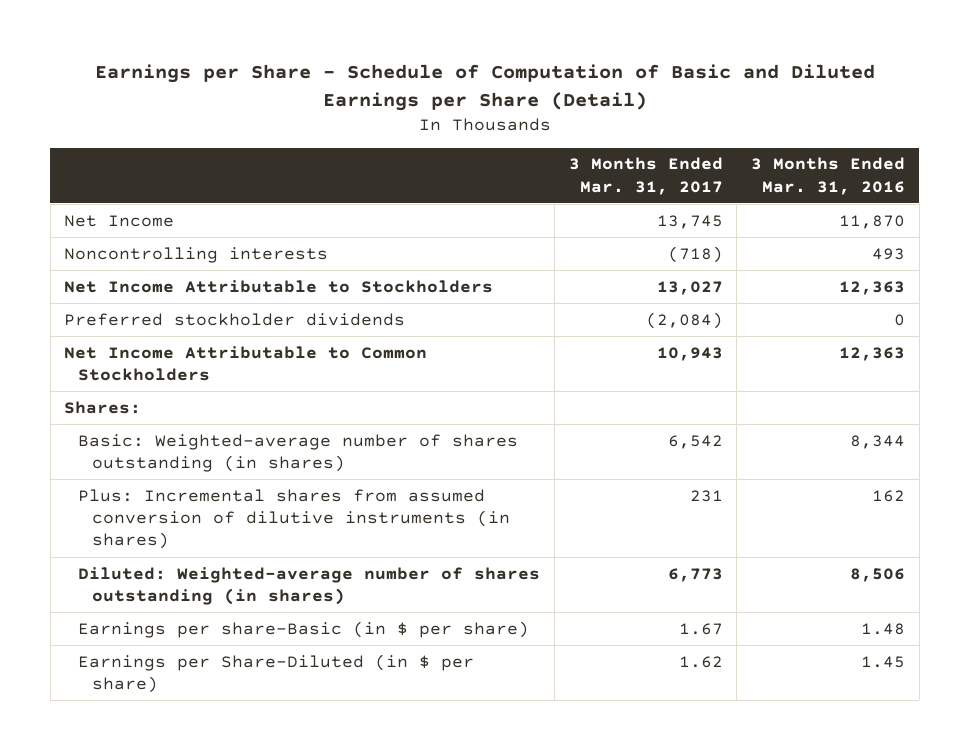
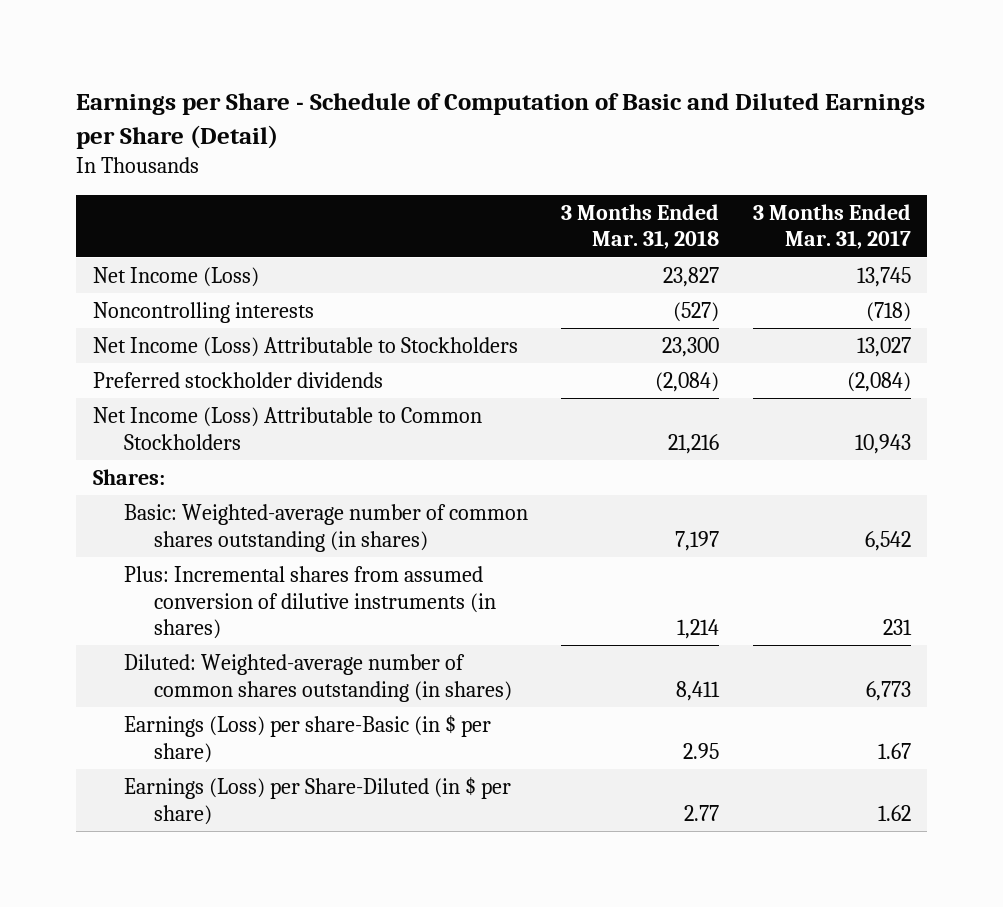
- | 3 Months Ended Mar. 31, 2017 | 3 Months Ended Mar. 31, 2016
+ | 3 Months Ended Mar. 31, 2018 | 3 Months Ended Mar. 31, 2017
- Net Income | 13,745 | 11,870
+ Net Income (Loss) | 23,827 | 13,745
- Net Income Attributable to Stockholders | 13,027 | 12,363
+ Net Income (Loss) Attributable to Stockholders | 23,300 | 13,027
- Net Income Attributable to Common Stockholders | 10,943 | 12,363
+ Net Income (Loss) Attributable to Common Stockholders | 21,216 | 10,943
- Basic: Weighted-average number of shares outstanding (in shares) | 6,542 | 8,344
+ Basic: Weighted-average number of common shares outstanding (in shares) | 7,197 | 6,542
- Diluted: Weighted-average number of shares outstanding (in shares) | 6,773 | 8,506
- Earnings per share-Basic (in $ per share) | 1.67 | 1.48
- Earnings per Share-Diluted (in $ per share) | 1.62 | 1.45
+ Diluted: Weighted-average number of common shares outstanding (in shares) | 8,411 | 6,773
+ Earnings (Loss) per share-Basic (in $ per share) | 2.95 | 1.67
+ Earnings (Loss) per Share-Diluted (in $ per share) | 2.77 | 1.62

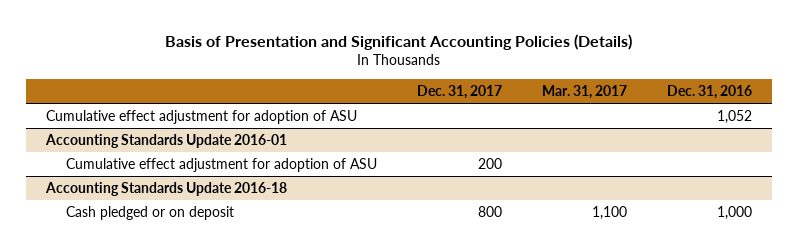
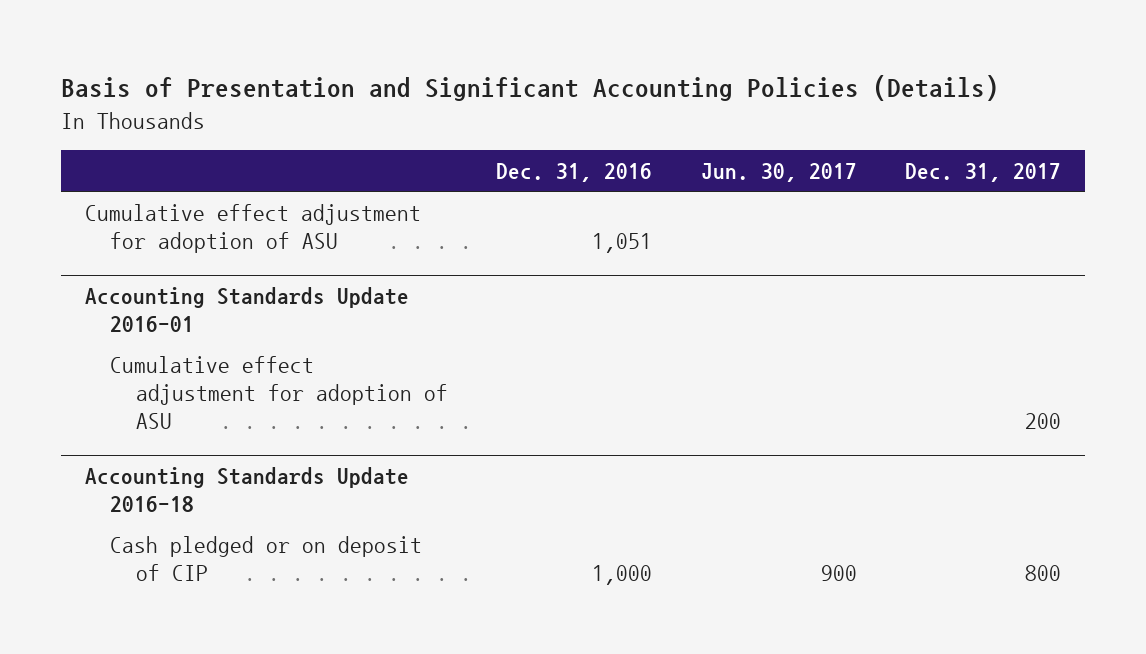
- | Dec. 31, 2017 | Mar. 31, 2017 | Dec. 31, 2016
+ | Dec. 31, 2016 | Jun. 30, 2017 | Dec. 31, 2017
- Cumulative effect adjustment for adoption of ASU | | | 1,052
+ Cumulative effect adjustment for adoption of ASU | 1,051 | |
@ Accounting Standards Update 2016-18
- Cash pledged or on deposit | 800 | 1,100 | 1,000
+ Cash pledged or on deposit of CIP | 1,000 | 900 | 800

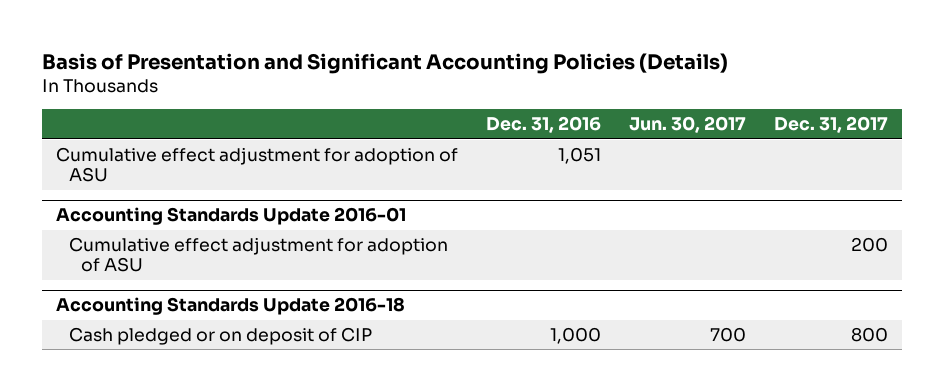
@ Accounting Standards Update 2016-18
- Cash pledged or on deposit of CIP | 1,000 | 900 | 800
+ Cash pledged or on deposit of CIP | 1,000 | 700 | 800

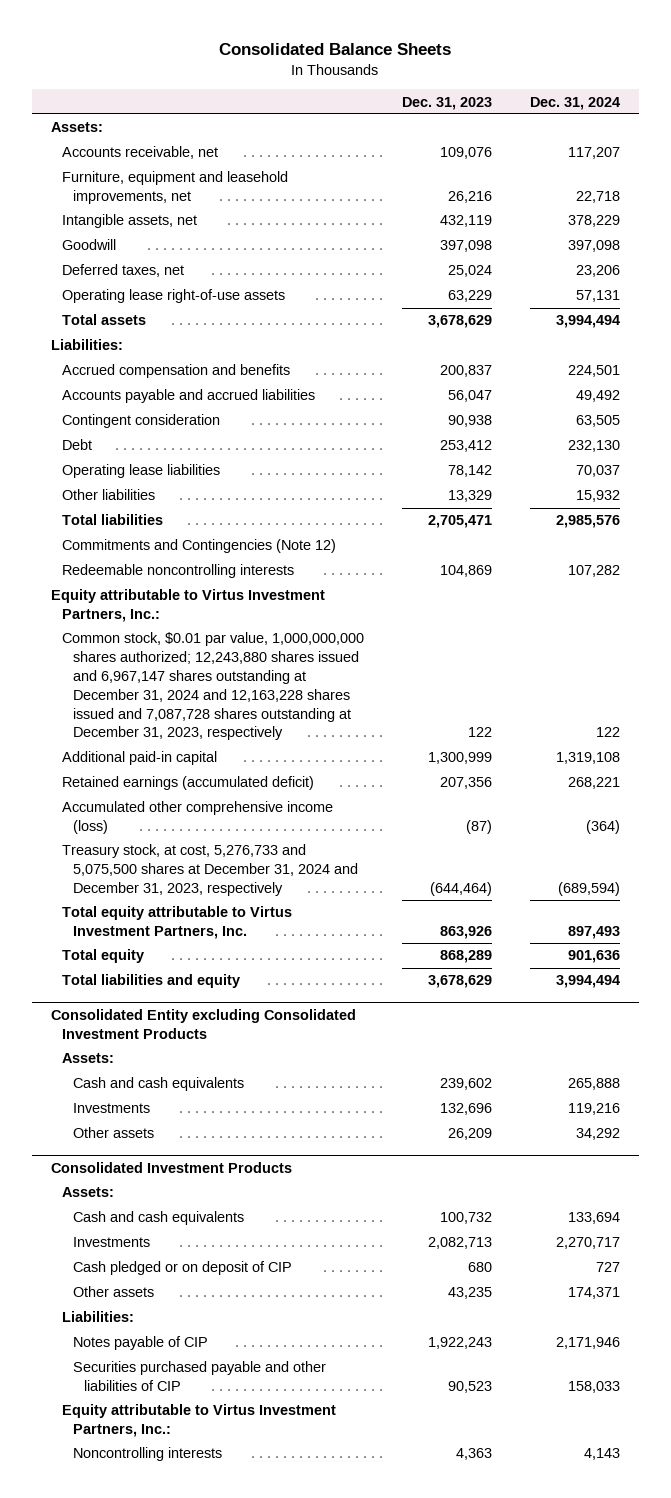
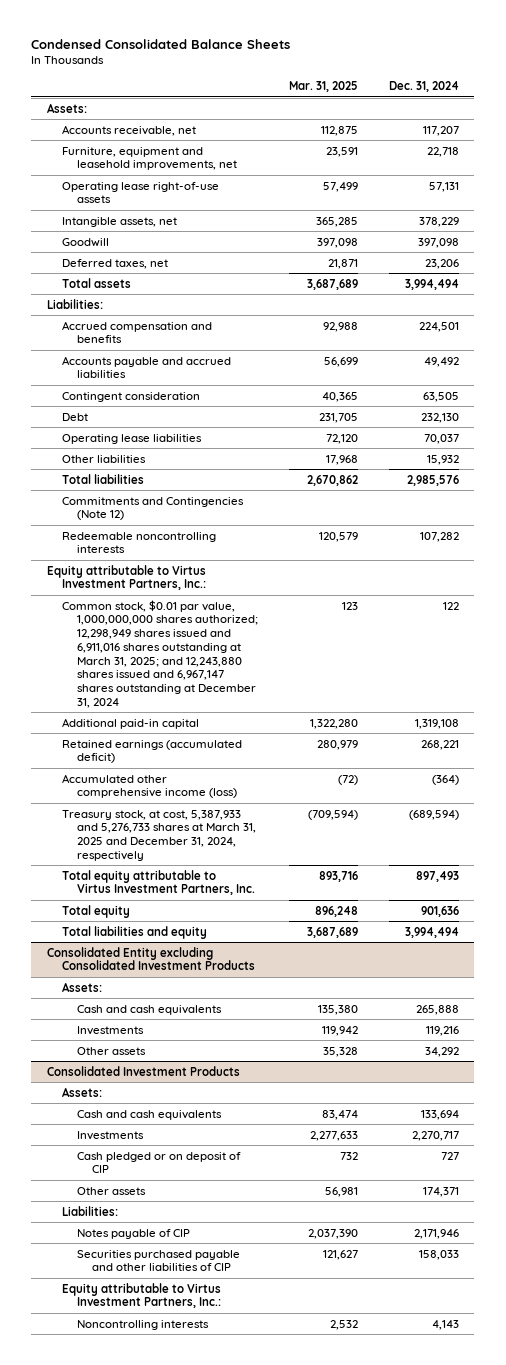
- Consolidated Balance Sheets
+ Condensed Consolidated Balance Sheets
- | Dec. 31, 2023 | Dec. 31, 2024
+ | Mar. 31, 2025 | Dec. 31, 2024
moved up: Operating lease right-of-use assets | 57,499 | 57,131
- Common stock, $0.01 par value, 1,000,000,000 shares authorized; 12,243,880 shares issued and 6,967,147 shares outstanding at December 31, 2024 and 12,163,228 shares issued and 7,087,728 shares outstanding at December 31, 2023, respectively | 122 | 122
+ Common stock, $0.01 par value, 1,000,000,000 shares authorized; 12,298,949 shares issued and 6,911,016 shares outstanding at March 31, 2025; and 12,243,880 shares issued and 6,967,147 shares outstanding at December 31, 2024 | 123 | 122
- Treasury stock, at cost, 5,276,733 and 5,075,500 shares at December 31, 2024 and December 31, 2023, respectively | (644,464) | (689,594)
+ Treasury stock, at cost, 5,387,933 and 5,276,733 shares at March 31, 2025 and December 31, 2024, respectively | (709,594) | (689,594)

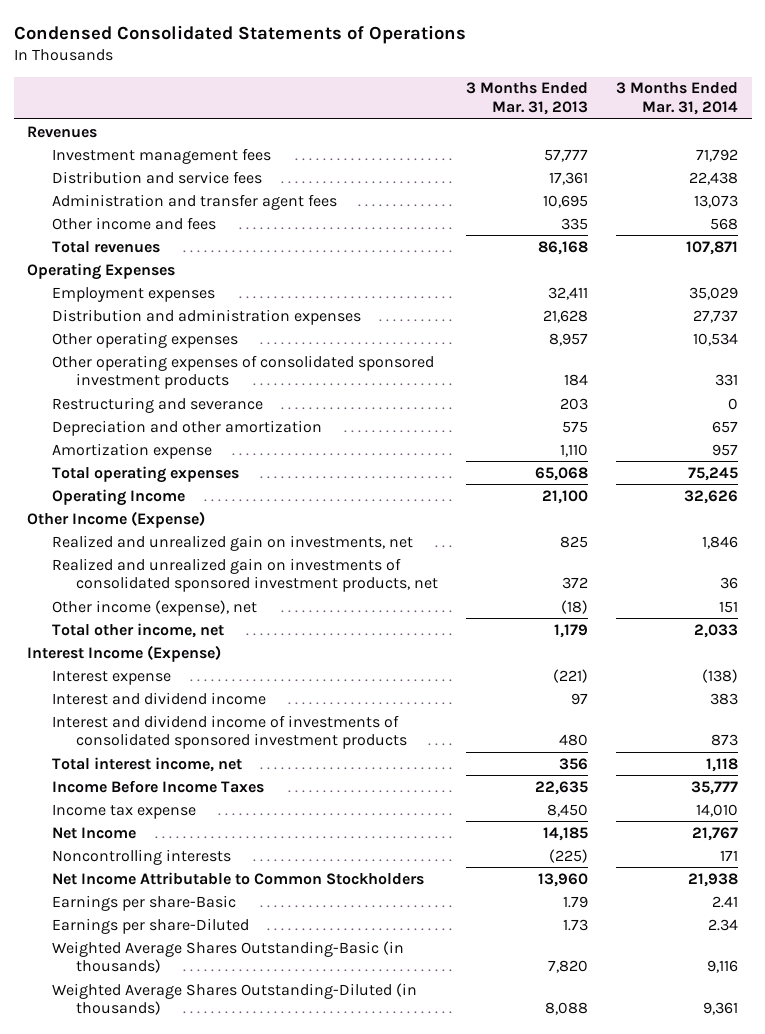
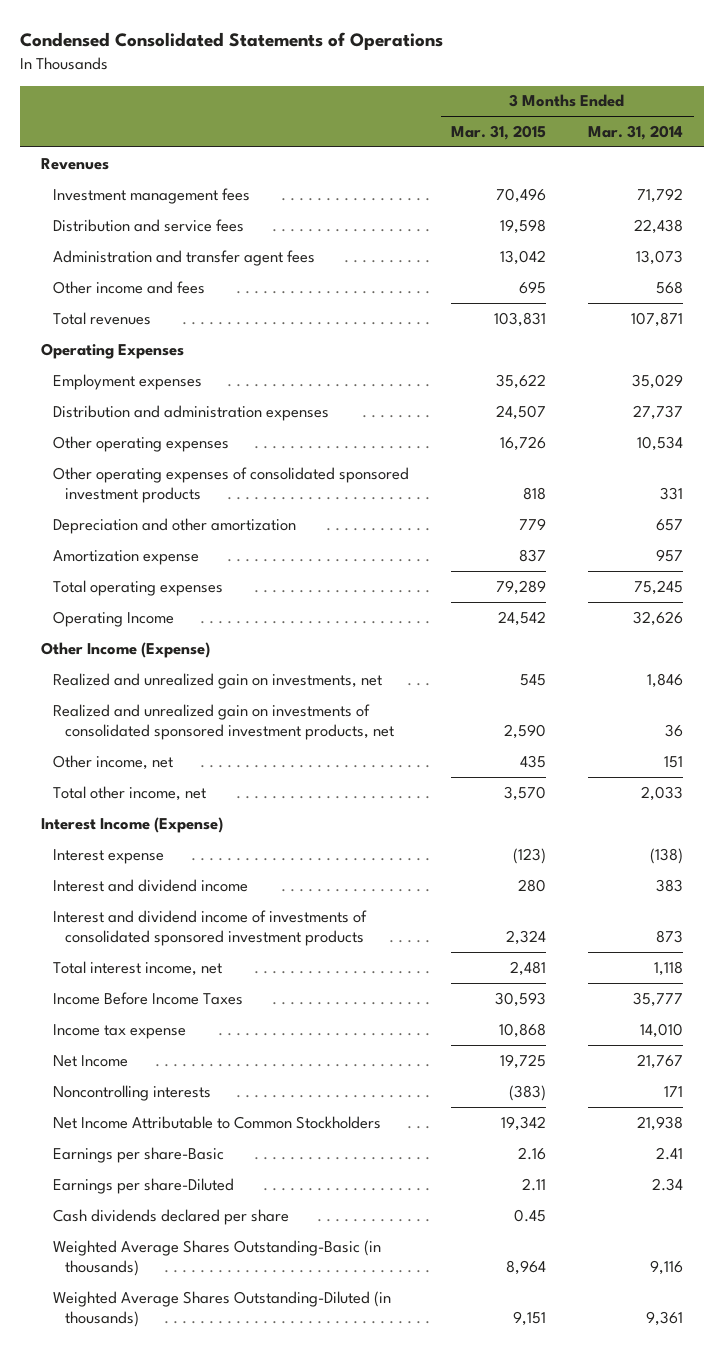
- | 3 Months Ended Mar. 31, 2013 | 3 Months Ended Mar. 31, 2014
+ | 3 Months Ended Mar. 31, 2015 | 3 Months Ended Mar. 31, 2014
- Restructuring and severance | 203 | 0
- Other income (expense), net | (18) | 151
+ Other income, net | 435 | 151
+ Cash dividends declared per share | 0.45 |

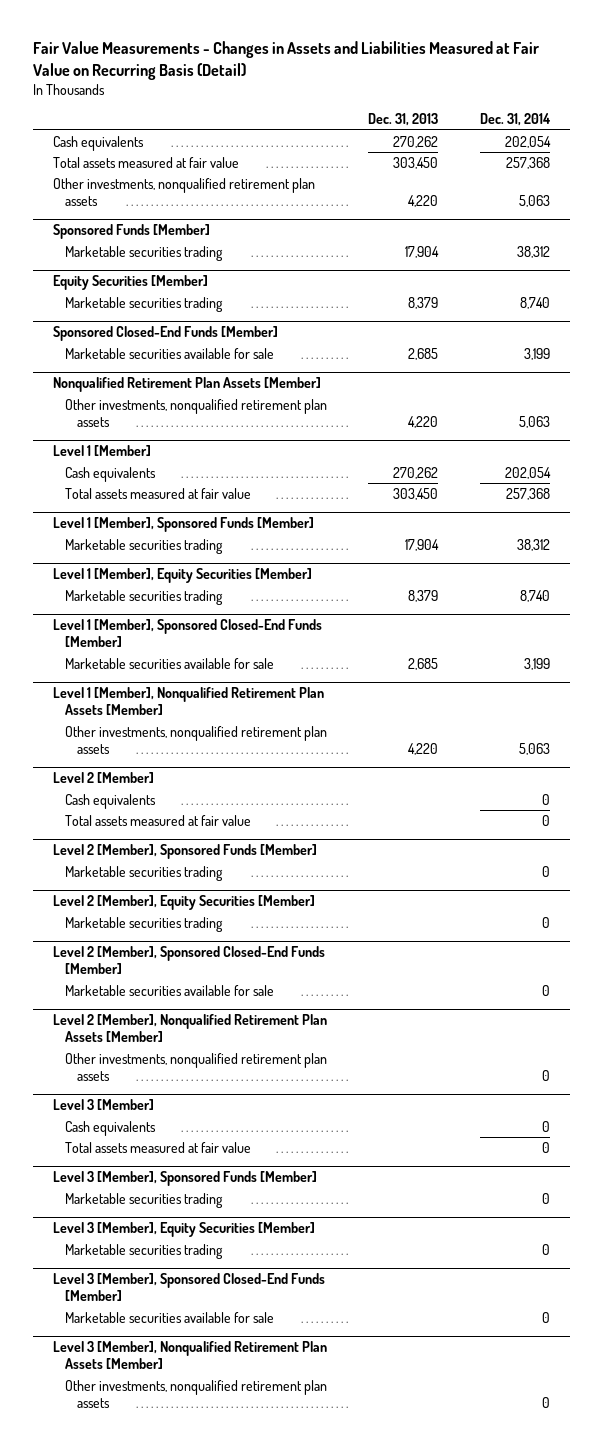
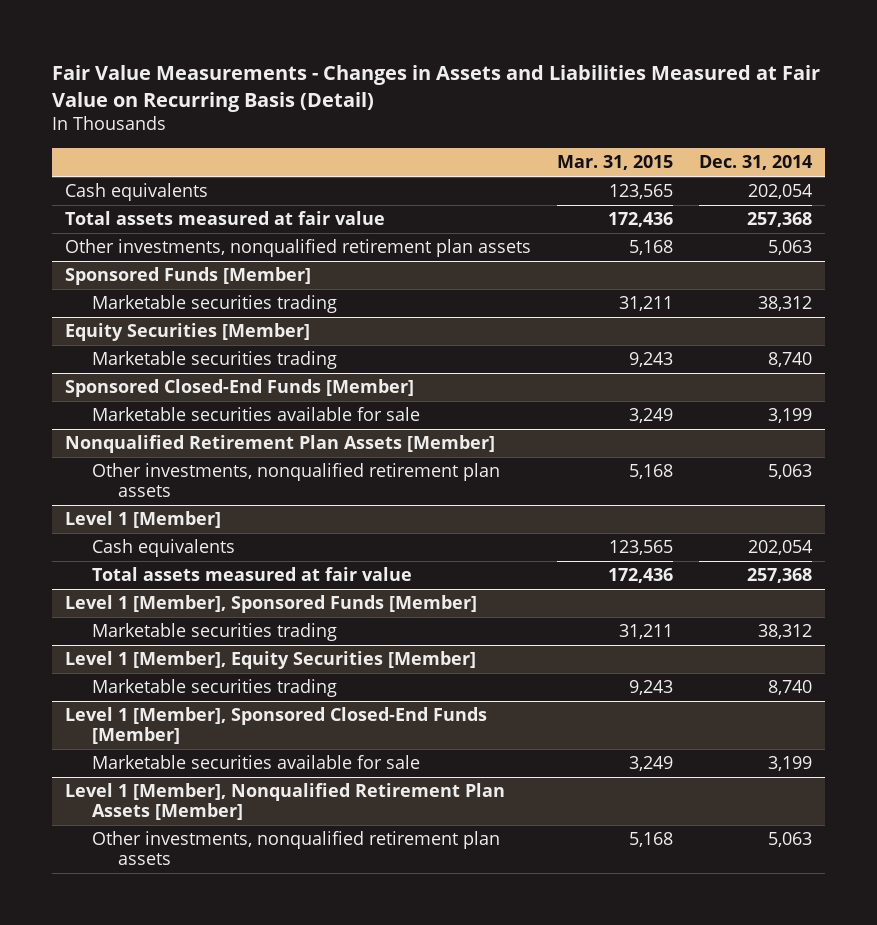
- | Dec. 31, 2013 | Dec. 31, 2014
+ | Mar. 31, 2015 | Dec. 31, 2014
- Level 2 [Member]
- Cash equivalents | | 0
- Total assets measured at fair value | | 0
- Level 2 [Member], Sponsored Funds [Member]
- Marketable securities trading | | 0
- Level 2 [Member], Equity Securities [Member]
- Marketable securities trading | | 0
- Level 2 [Member], Sponsored Closed-End Funds [Member]
- Marketable securities available for sale | | 0
- Level 2 [Member], Nonqualified Retirement Plan Assets [Member]
- Other investments, nonqualified retirement plan assets | | 0
- Level 3 [Member]
- Cash equivalents | | 0
- Total assets measured at fair value | | 0
- Level 3 [Member], Sponsored Funds [Member]
- Marketable securities trading | | 0
- Level 3 [Member], Equity Securities [Member]
- Marketable securities trading | | 0
- Level 3 [Member], Sponsored Closed-End Funds [Member]
- Marketable securities available for sale | | 0
- Level 3 [Member], Nonqualified Retirement Plan Assets [Member]
- Other investments, nonqualified retirement plan assets | | 0

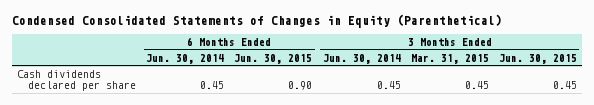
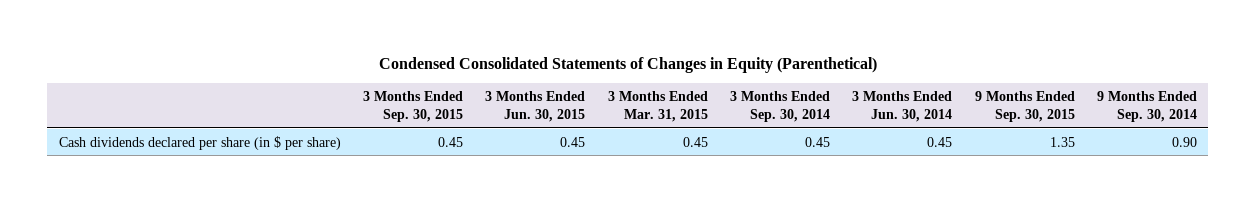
- | 6 Months Ended Jun. 30, 2014 | 6 Months Ended Jun. 30, 2015 | 3 Months Ended Jun. 30, 2014 | 3 Months Ended Mar. 31, 2015 | 3 Months Ended Jun. 30, 2015
+ | 3 Months Ended Sep. 30, 2015 | 3 Months Ended Jun. 30, 2015 | 3 Months Ended Mar. 31, 2015 | 3 Months Ended Sep. 30, 2014 | 3 Months Ended Jun. 30, 2014 | 9 Months Ended Sep. 30, 2015 | 9 Months Ended Sep. 30, 2014
- Cash dividends declared per share | 0.45 | 0.90 | 0.45 | 0.45 | 0.45
+ Cash dividends declared per share (in $ per share) | 0.45 | 0.45 | 0.45 | 0.45 | 0.45 | 1.35 | 0.90

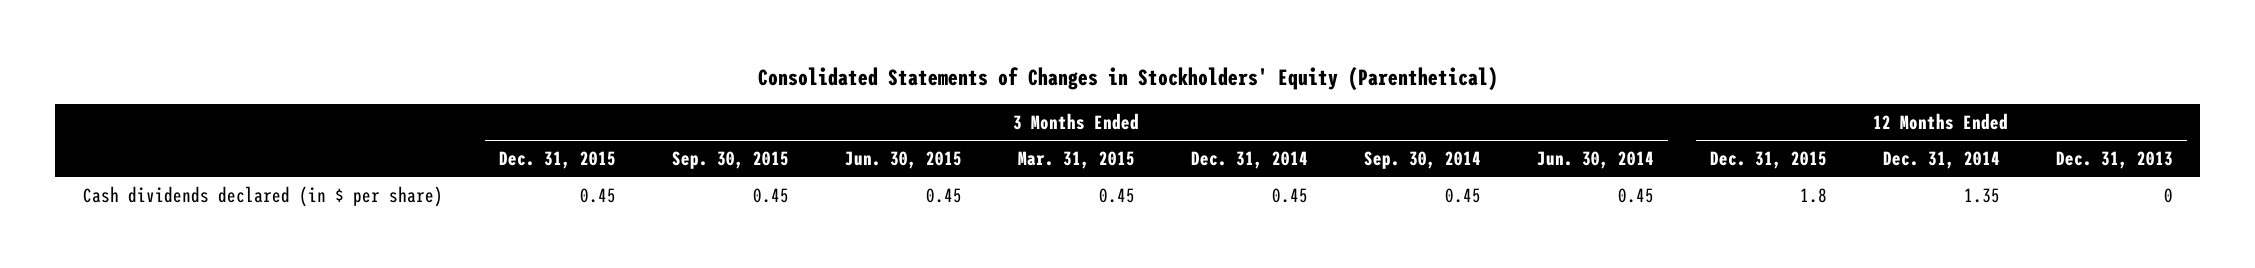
- Condensed Consolidated Statements of Changes in Equity (Parenthetical)
+ Consolidated Statements of Changes in Stockholders' Equity (Parenthetical)
- | 3 Months Ended Sep. 30, 2015 | 3 Months Ended Jun. 30, 2015 | 3 Months Ended Mar. 31, 2015 | 3 Months Ended Sep. 30, 2014 | 3 Months Ended Jun. 30, 2014 | 9 Months Ended Sep. 30, 2015 | 9 Months Ended Sep. 30, 2014
+ | 3 Months Ended Dec. 31, 2015 | 3 Months Ended Sep. 30, 2015 | 3 Months Ended Jun. 30, 2015 | 3 Months Ended Mar. 31, 2015 | 3 Months Ended Dec. 31, 2014 | 3 Months Ended Sep. 30, 2014 | 3 Months Ended Jun. 30, 2014 | 12 Months Ended Dec. 31, 2015 | 12 Months Ended Dec. 31, 2014 | 12 Months Ended Dec. 31, 2013
- Cash dividends declared per share (in $ per share) | 0.45 | 0.45 | 0.45 | 0.45 | 0.45 | 1.35 | 0.90
+ Cash dividends declared (in $ per share) | 0.45 | 0.45 | 0.45 | 0.45 | 0.45 | 0.45 | 0.45 | 1.8 | 1.35 | 0

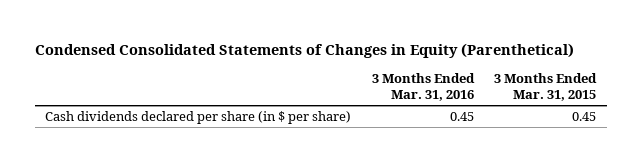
- Consolidated Statements of Changes in Stockholders' Equity (Parenthetical)
+ Condensed Consolidated Statements of Changes in Equity (Parenthetical)
- | 3 Months Ended Dec. 31, 2015 | 3 Months Ended Sep. 30, 2015 | 3 Months Ended Jun. 30, 2015 | 3 Months Ended Mar. 31, 2015 | 3 Months Ended Dec. 31, 2014 | 3 Months Ended Sep. 30, 2014 | 3 Months Ended Jun. 30, 2014 | 12 Months Ended Dec. 31, 2015 | 12 Months Ended Dec. 31, 2014 | 12 Months Ended Dec. 31, 2013
+ | 3 Months Ended Mar. 31, 2016 | 3 Months Ended Mar. 31, 2015
- Cash dividends declared (in $ per share) | 0.45 | 0.45 | 0.45 | 0.45 | 0.45 | 0.45 | 0.45 | 1.8 | 1.35 | 0
+ Cash dividends declared per share (in $ per share) | 0.45 | 0.45

